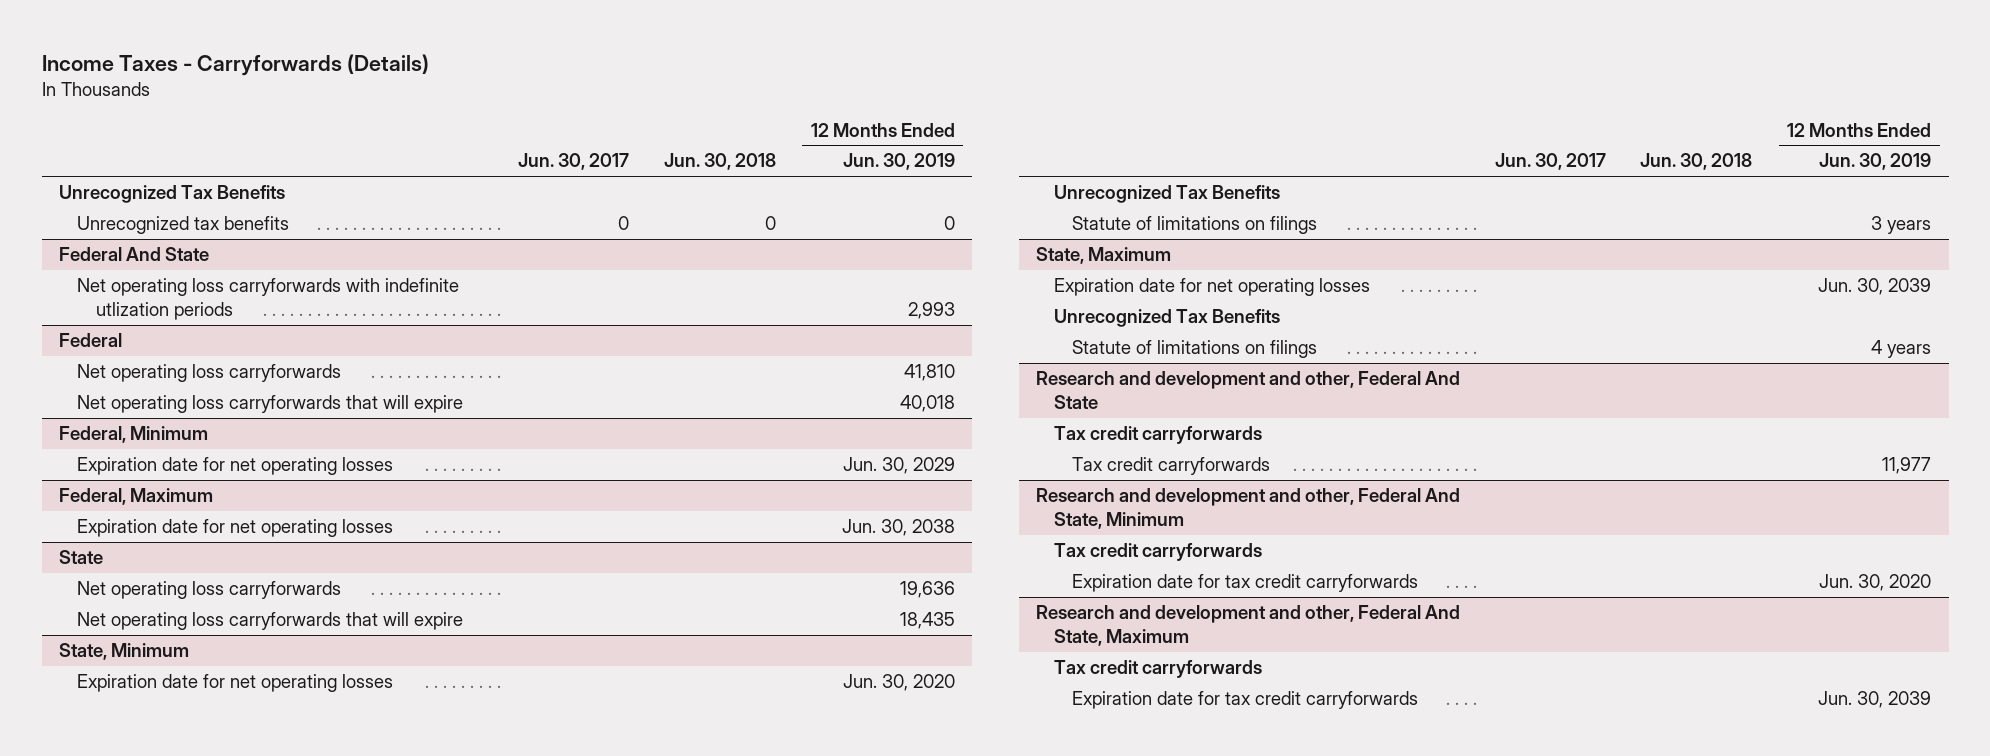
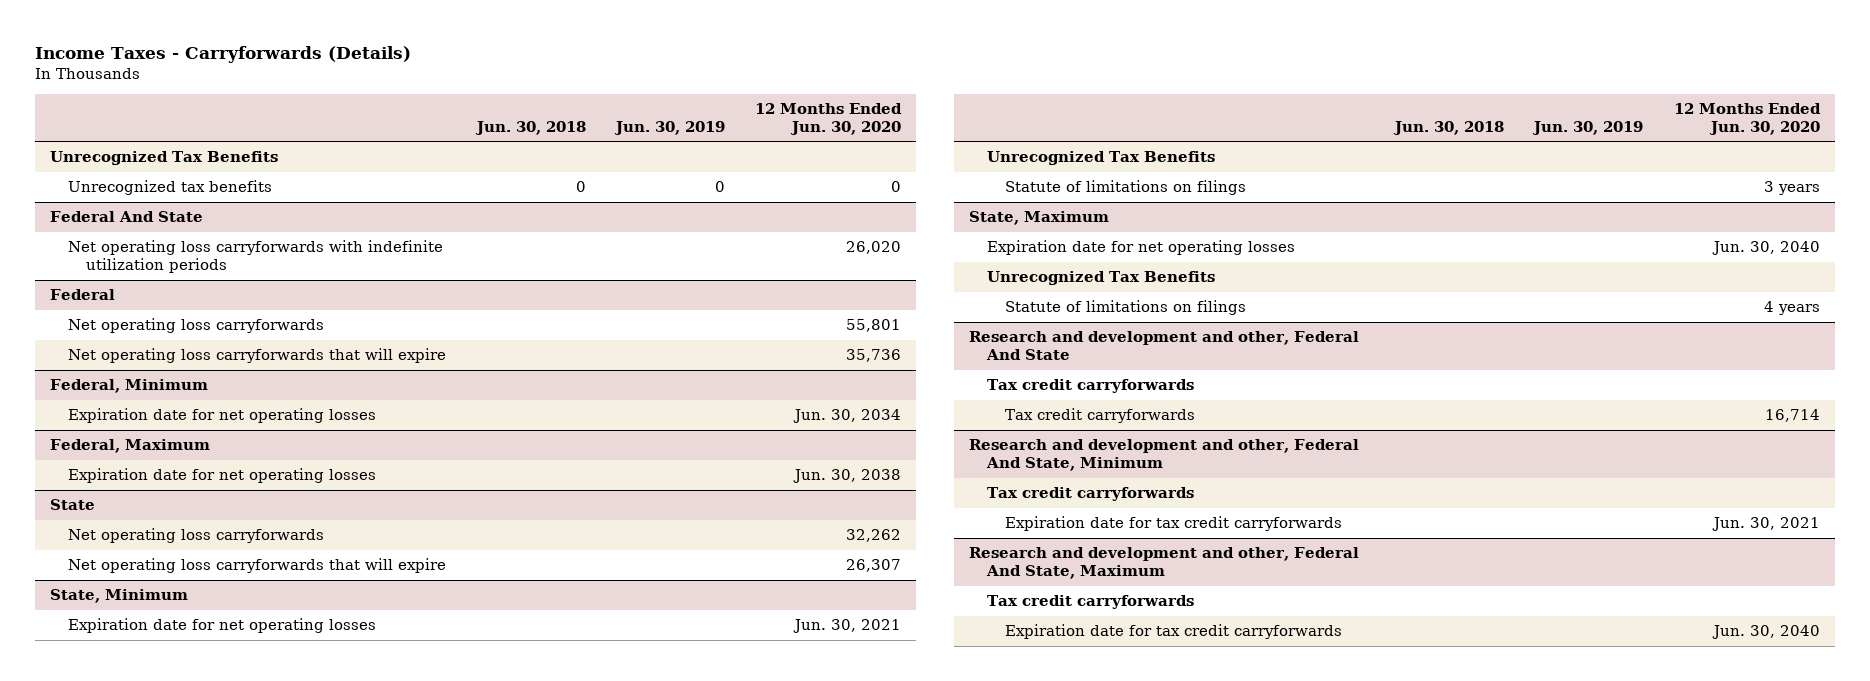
- | Jun. 30, 2017 | Jun. 30, 2018 | 12 Months Ended Jun. 30, 2019
+ | Jun. 30, 2018 | Jun. 30, 2019 | 12 Months Ended Jun. 30, 2020
@ Federal And State
- Net operating loss carryforwards with indefinite utlization periods | | | 2,993
+ Net operating loss carryforwards with indefinite utilization periods | | | 26,020

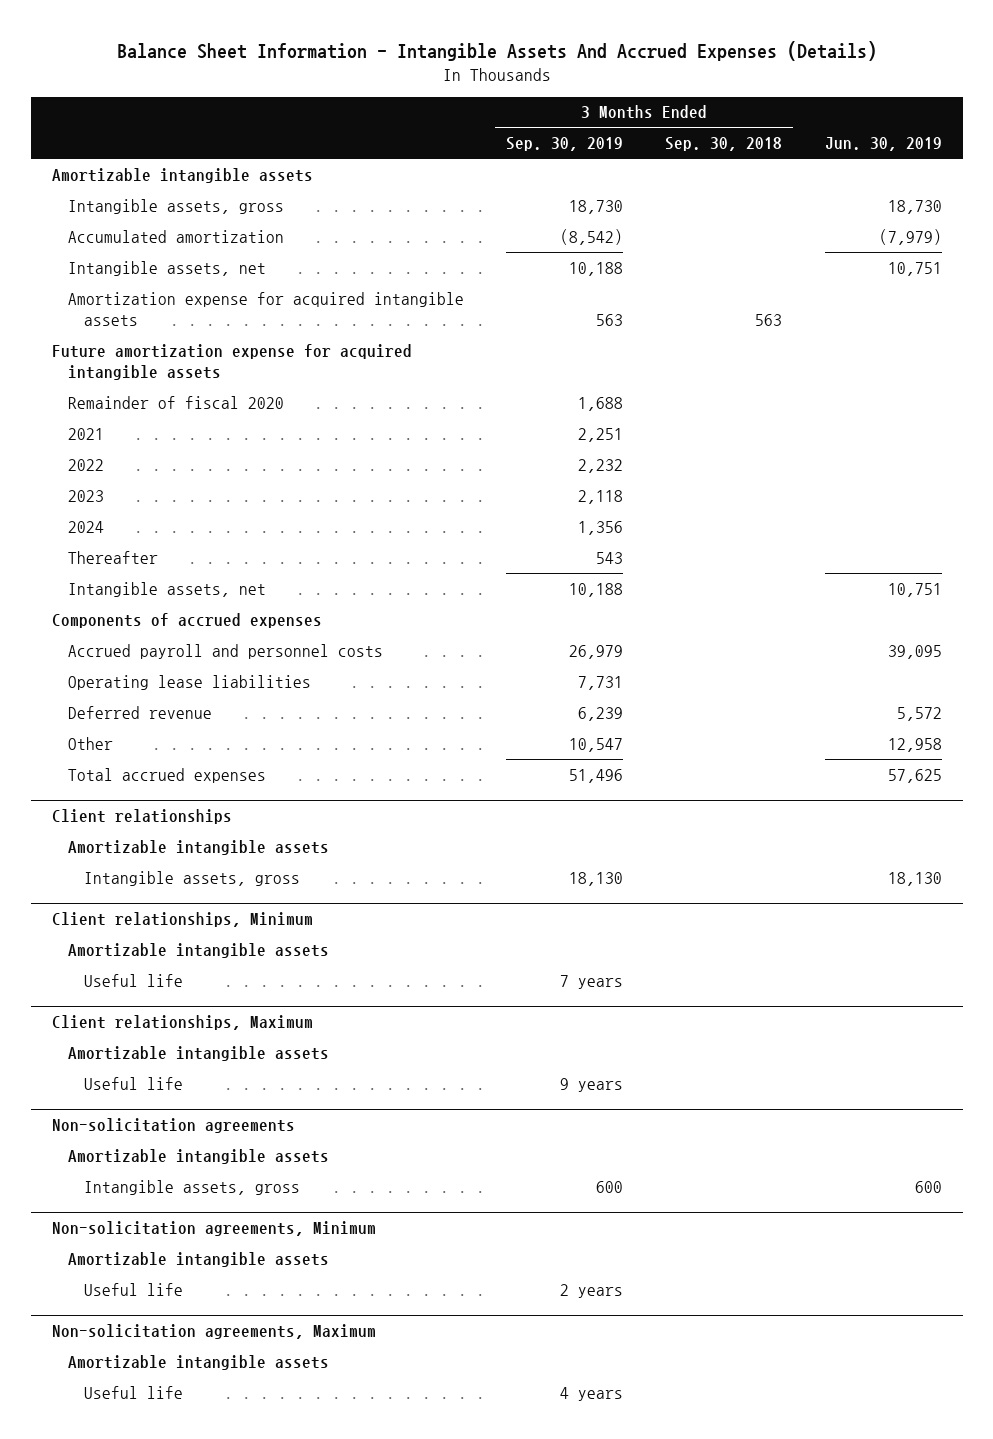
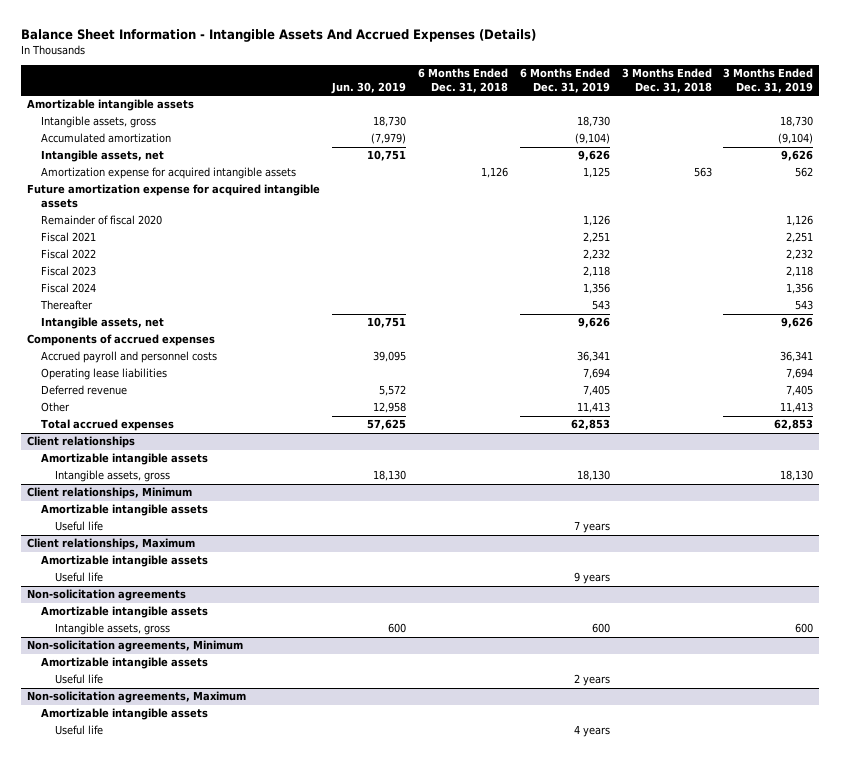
- | 3 Months Ended Sep. 30, 2019 | 3 Months Ended Sep. 30, 2018 | Jun. 30, 2019
+ | Jun. 30, 2019 | 6 Months Ended Dec. 31, 2018 | 6 Months Ended Dec. 31, 2019 | 3 Months Ended Dec. 31, 2018 | 3 Months Ended Dec. 31, 2019
- 2021 | 2,251 | |
- 2022 | 2,232 | |
- 2023 | 2,118 | |
- 2024 | 1,356 | |
+ Fiscal 2021 | | | 2,251 | | 2,251
+ Fiscal 2022 | | | 2,232 | | 2,232
+ Fiscal 2023 | | | 2,118 | | 2,118
+ Fiscal 2024 | | | 1,356 | | 1,356

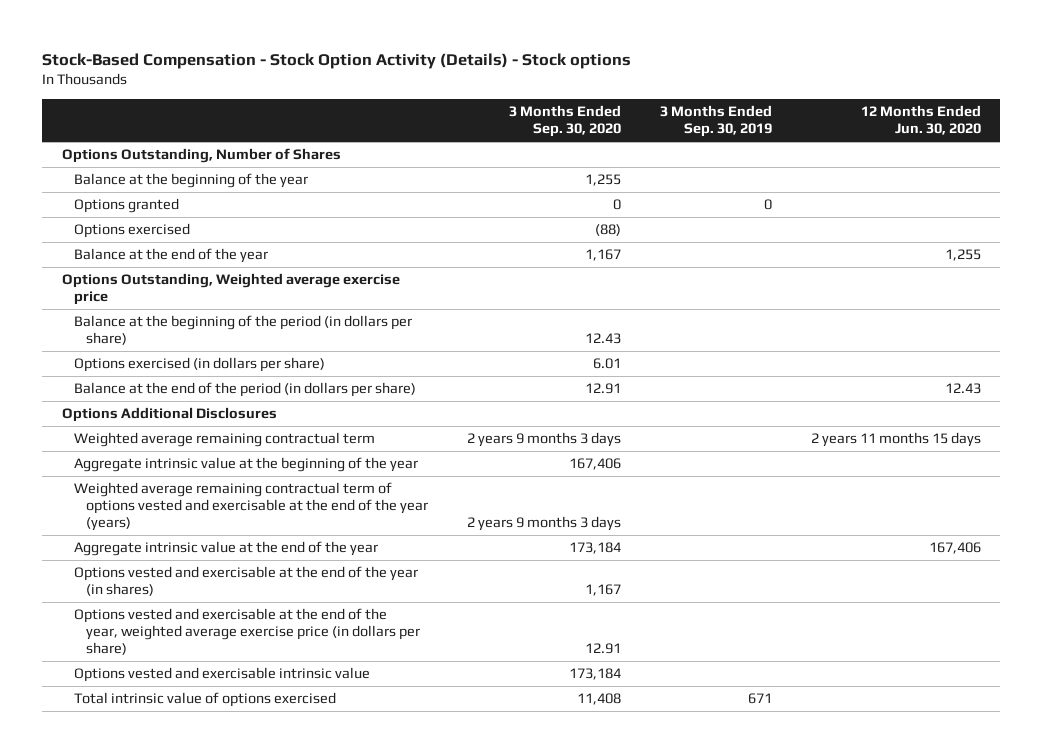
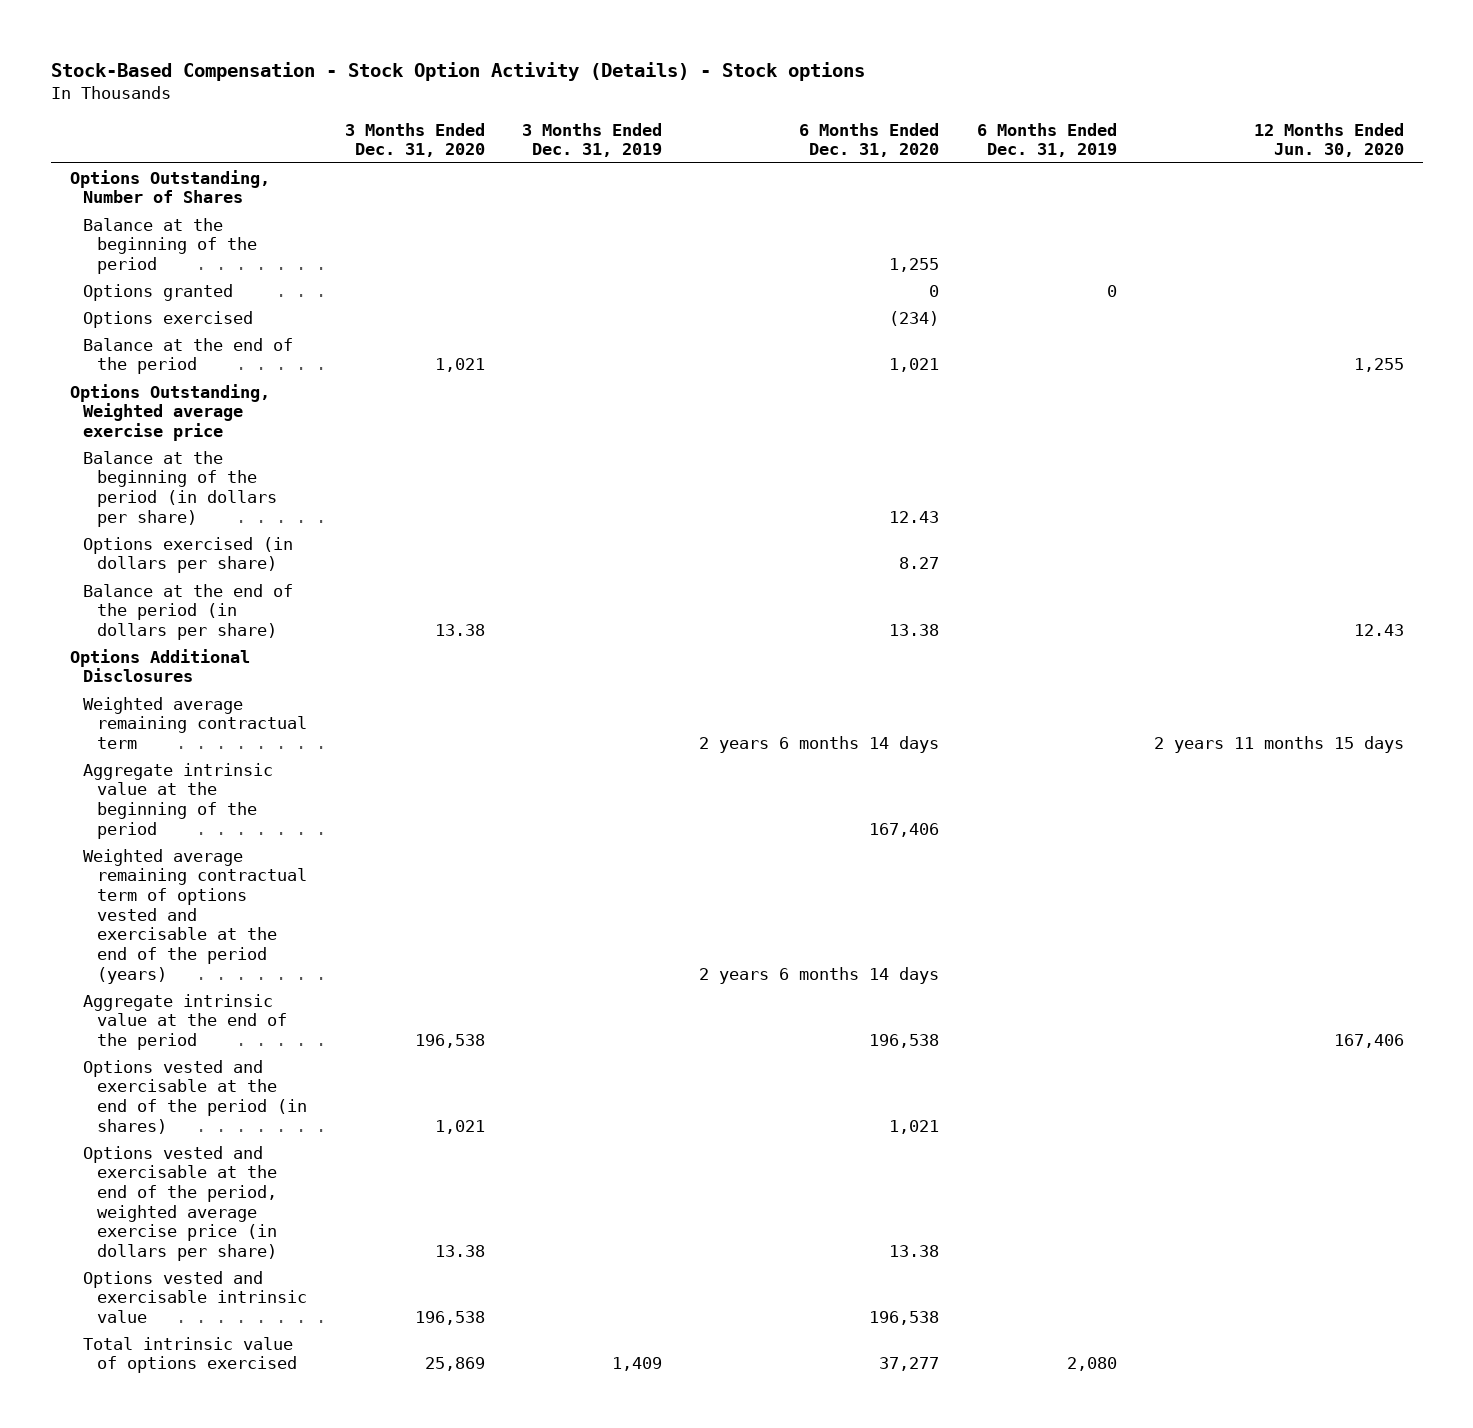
- | 3 Months Ended Sep. 30, 2020 | 3 Months Ended Sep. 30, 2019 | 12 Months Ended Jun. 30, 2020
+ | 3 Months Ended Dec. 31, 2020 | 3 Months Ended Dec. 31, 2019 | 6 Months Ended Dec. 31, 2020 | 6 Months Ended Dec. 31, 2019 | 12 Months Ended Jun. 30, 2020
- Balance at the beginning of the year | 1,255 | |
+ Balance at the beginning of the period | | | 1,255 | |
- Balance at the end of the year | 1,167 | | 1,255
+ Balance at the end of the period | 1,021 | | 1,021 | | 1,255
- Aggregate intrinsic value at the beginning of the year | 167,406 | |
- Weighted average remaining contractual term of options vested and exercisable at the end of the year (years) | 2 years 9 months 3 days | |
- Aggregate intrinsic value at the end of the year | 173,184 | | 167,406
- Options vested and exercisable at the end of the year (in shares) | 1,167 | |
- Options vested and exercisable at the end of the year, weighted average exercise price (in dollars per share) | 12.91 | |
+ Aggregate intrinsic value at the beginning of the period | | | 167,406 | |
+ Weighted average remaining contractual term of options vested and exercisable at the end of the period (years) | | | 2 years 6 months 14 days | |
+ Aggregate intrinsic value at the end of the period | 196,538 | | 196,538 | | 167,406
+ Options vested and exercisable at the end of the period (in shares) | 1,021 | | 1,021 | |
+ Options vested and exercisable at the end of the period, weighted average exercise price (in dollars per share) | 13.38 | | 13.38 | |

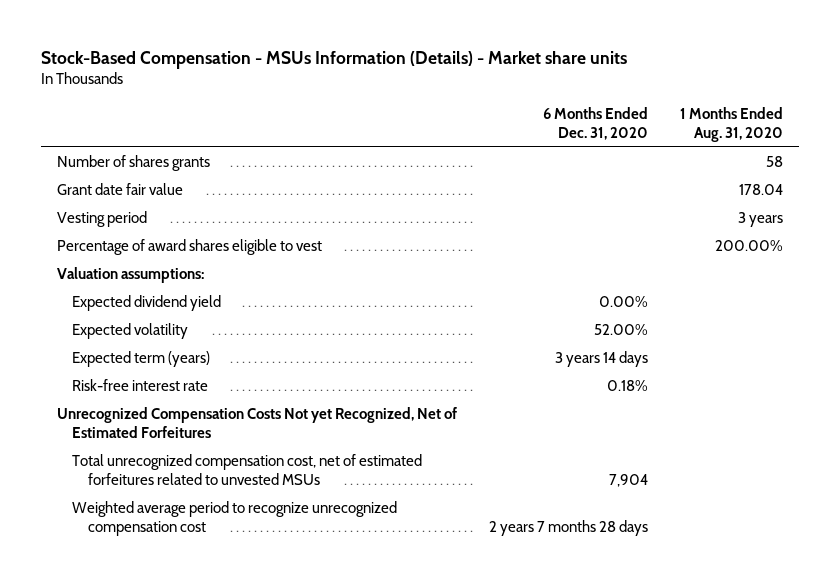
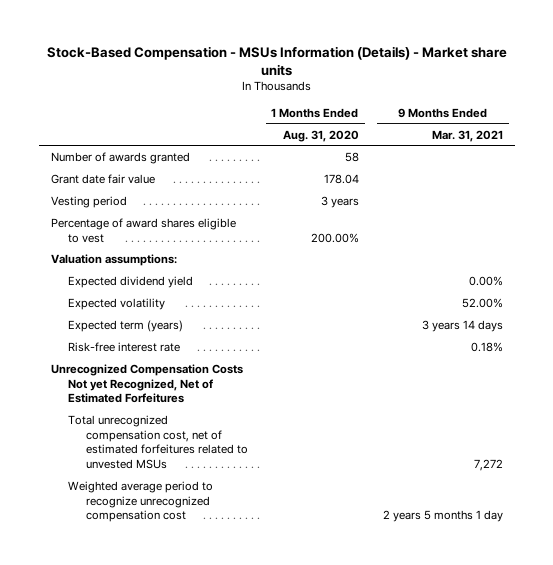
- | 6 Months Ended Dec. 31, 2020 | 1 Months Ended Aug. 31, 2020
+ | 1 Months Ended Aug. 31, 2020 | 9 Months Ended Mar. 31, 2021
- Number of shares grants | | 58
+ Number of awards granted | 58 |

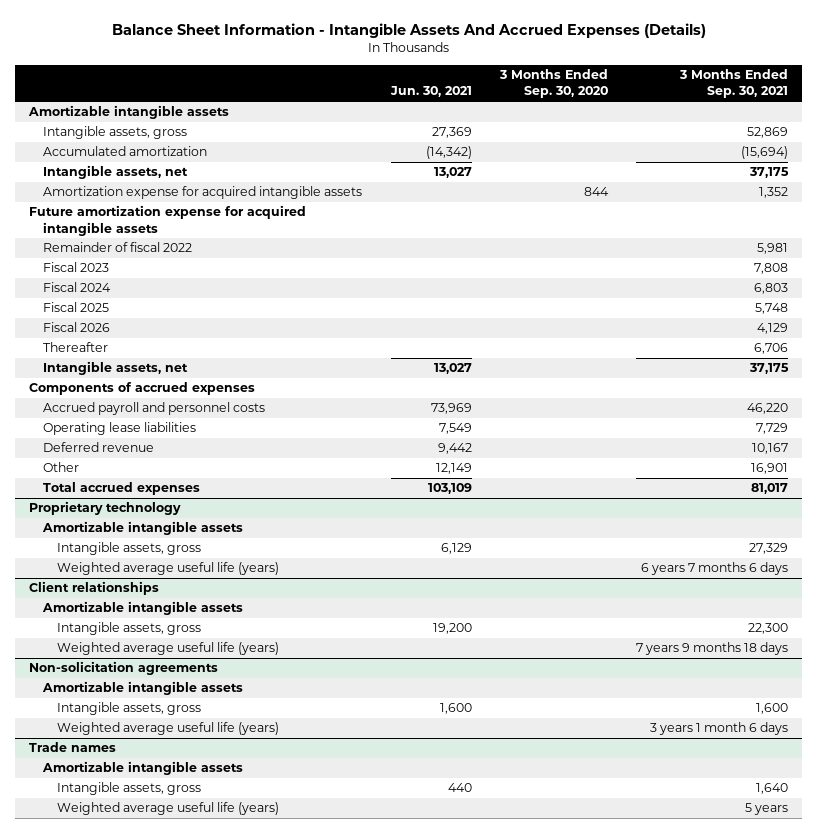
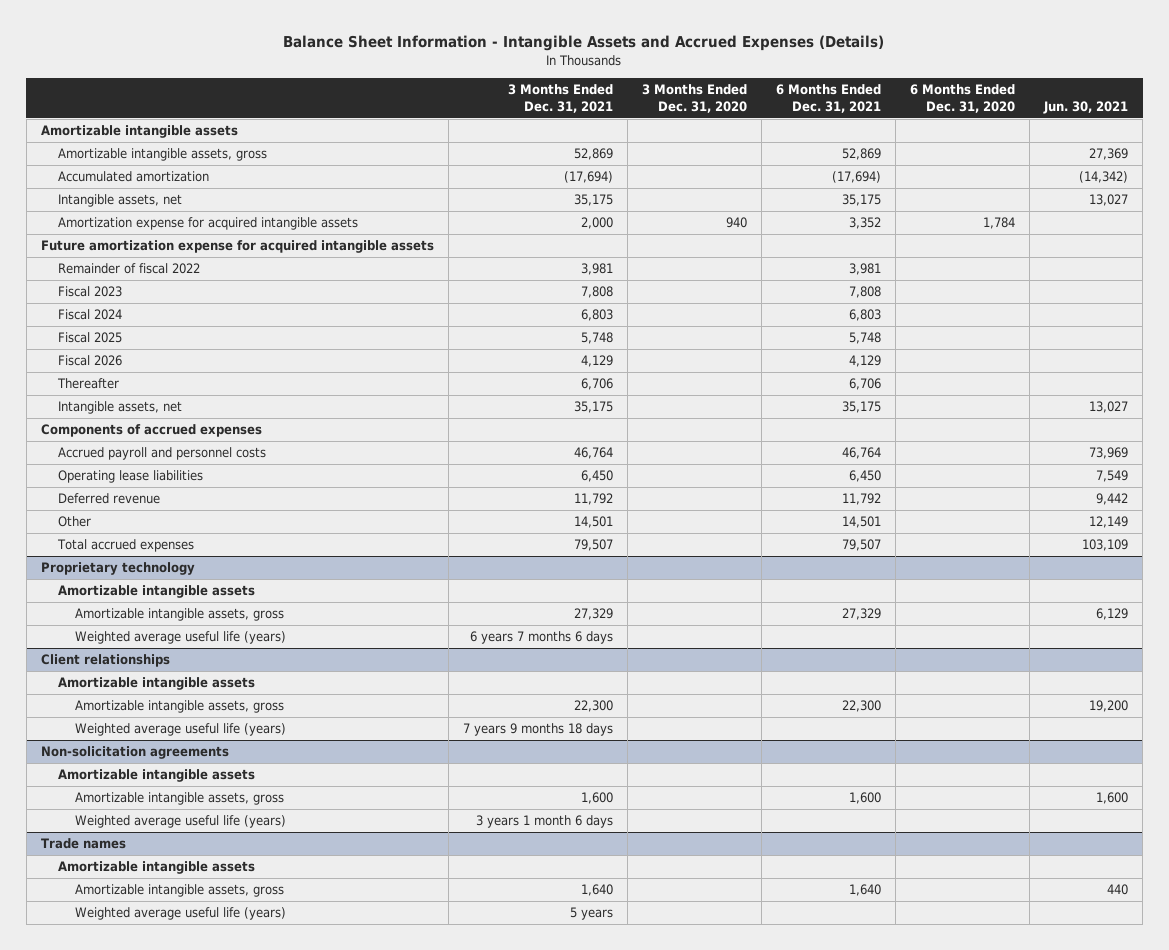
- Balance Sheet Information - Intangible Assets And Accrued Expenses (Details)
+ Balance Sheet Information - Intangible Assets and Accrued Expenses (Details)
- | Jun. 30, 2021 | 3 Months Ended Sep. 30, 2020 | 3 Months Ended Sep. 30, 2021
+ | 3 Months Ended Dec. 31, 2021 | 3 Months Ended Dec. 31, 2020 | 6 Months Ended Dec. 31, 2021 | 6 Months Ended Dec. 31, 2020 | Jun. 30, 2021
- Intangible assets, gross | 27,369 | | 52,869
+ Amortizable intangible assets, gross | 52,869 | | 52,869 | | 27,369
@ Proprietary technology
- Intangible assets, gross | 6,129 | | 27,329
+ Amortizable intangible assets, gross | 27,329 | | 27,329 | | 6,129
@ Client relationships
- Intangible assets, gross | 19,200 | | 22,300
+ Amortizable intangible assets, gross | 22,300 | | 22,300 | | 19,200
@ Non-solicitation agreements
- Intangible assets, gross | 1,600 | | 1,600
+ Amortizable intangible assets, gross | 1,600 | | 1,600 | | 1,600
@ Trade names
- Intangible assets, gross | 440 | | 1,640
+ Amortizable intangible assets, gross | 1,640 | | 1,640 | | 440

